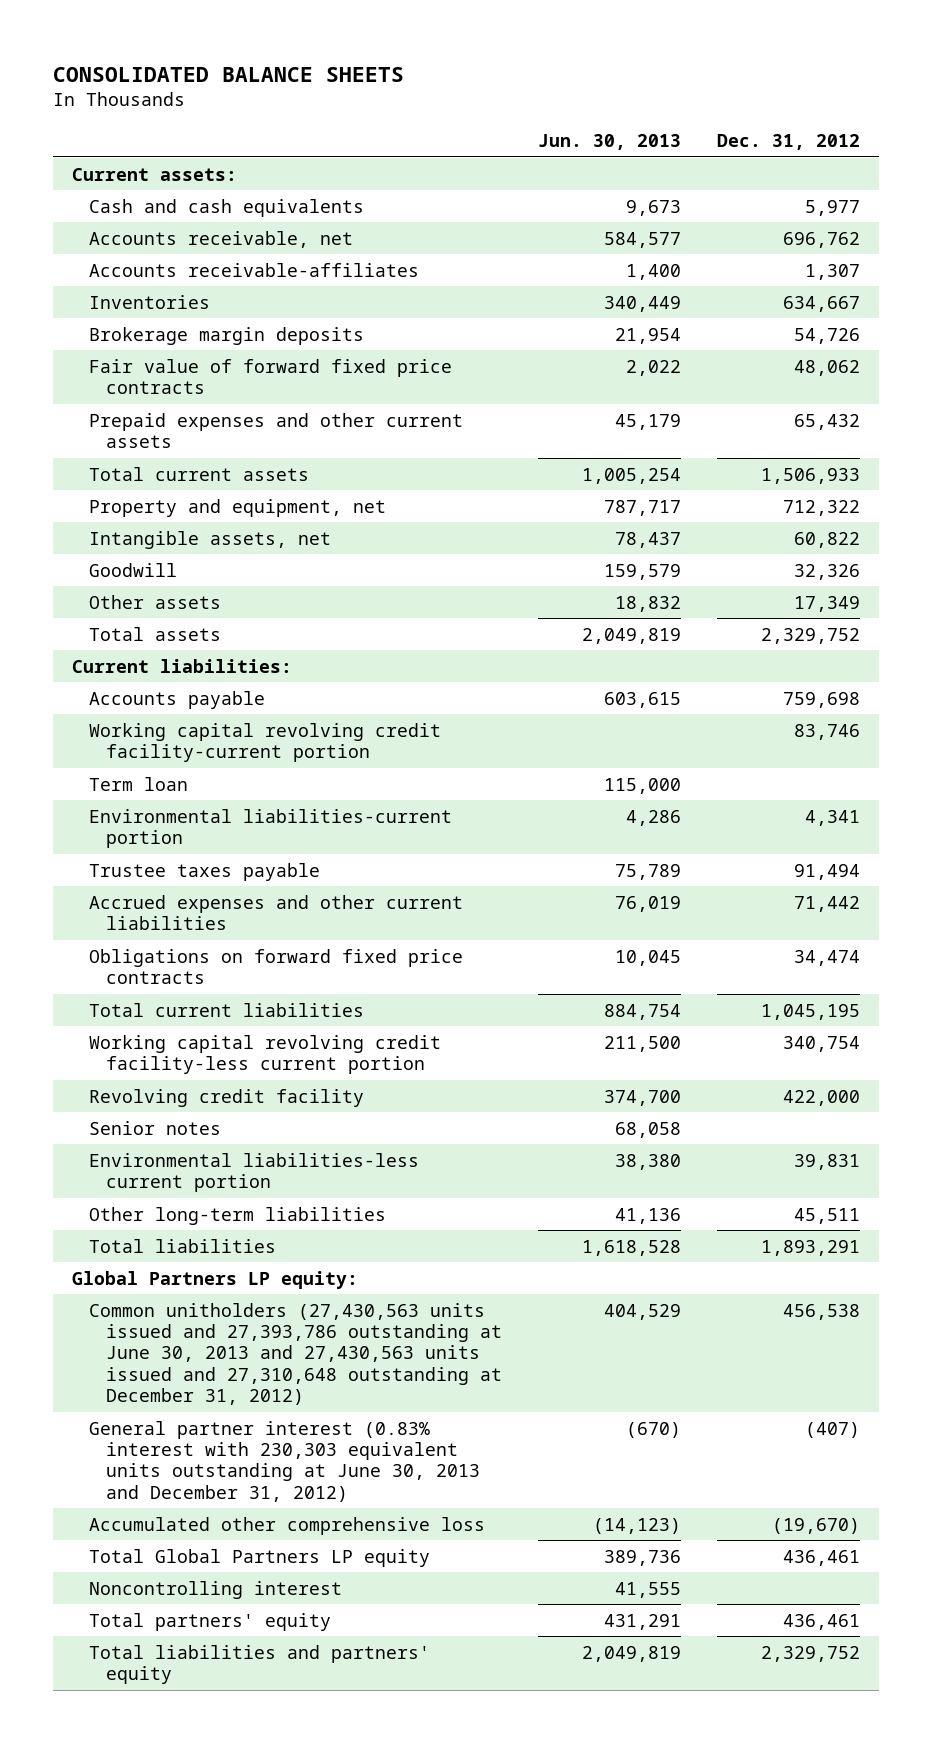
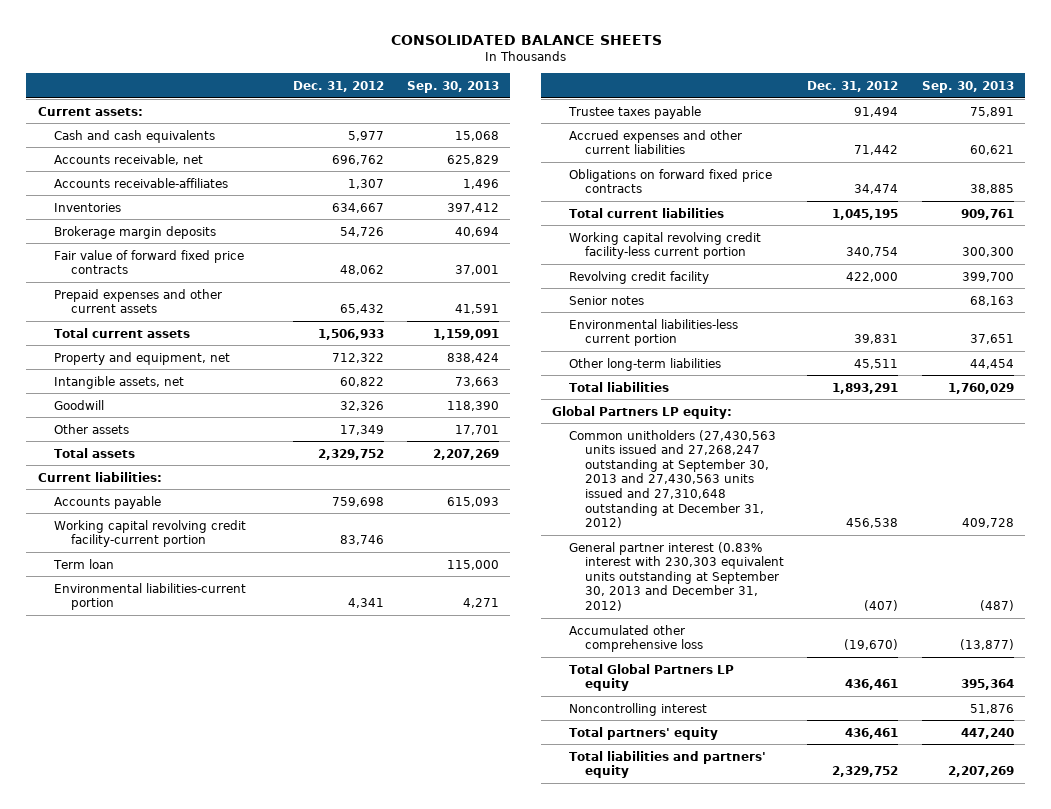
- | Jun. 30, 2013 | Dec. 31, 2012
+ | Dec. 31, 2012 | Sep. 30, 2013
- Common unitholders (27,430,563 units issued and 27,393,786 outstanding at June 30, 2013 and 27,430,563 units issued and 27,310,648 outstanding at December 31, 2012) | 404,529 | 456,538
- General partner interest (0.83% interest with 230,303 equivalent units outstanding at June 30, 2013 and December 31, 2012) | (670) | (407)
+ Common unitholders (27,430,563 units issued and 27,268,247 outstanding at September 30, 2013 and 27,430,563 units issued and 27,310,648 outstanding at December 31, 2012) | 456,538 | 409,728
+ General partner interest (0.83% interest with 230,303 equivalent units outstanding at September 30, 2013 and December 31, 2012) | (407) | (487)

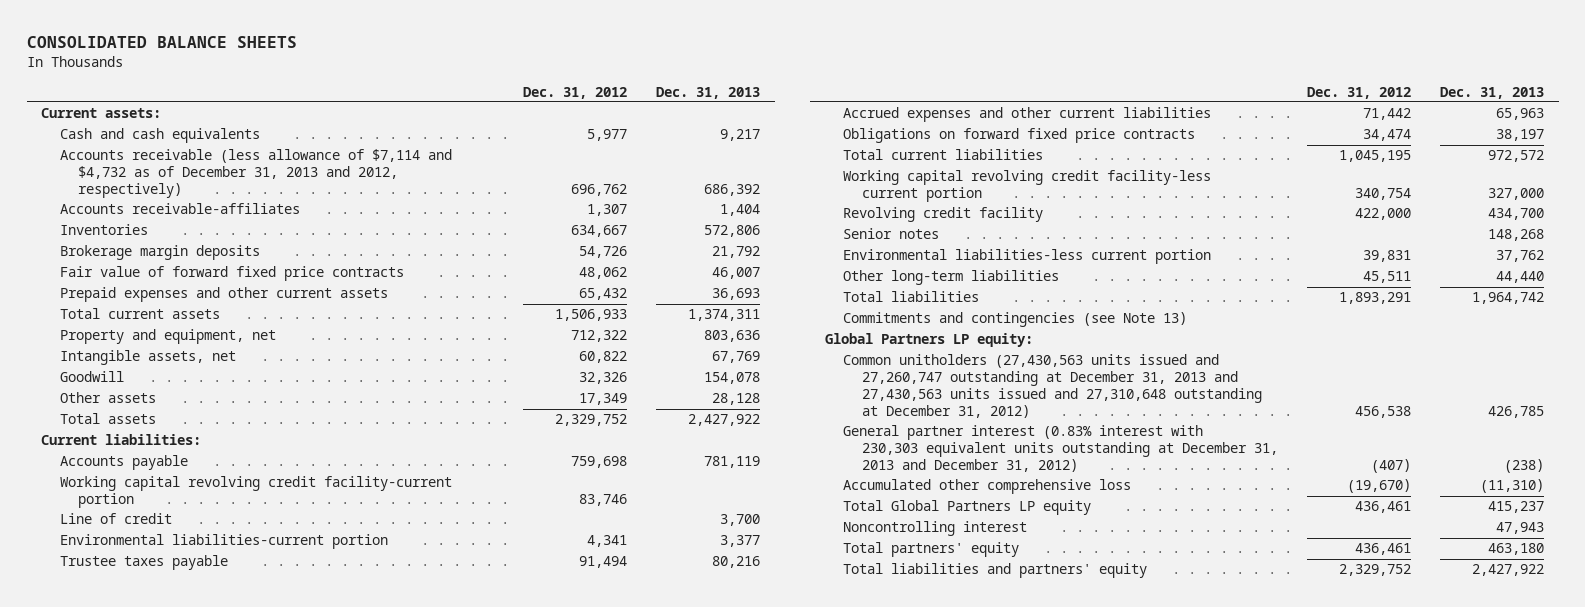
- | Dec. 31, 2012 | Sep. 30, 2013
+ | Dec. 31, 2012 | Dec. 31, 2013
- Accounts receivable, net | 696,762 | 625,829
+ Accounts receivable (less allowance of $7,114 and $4,732 as of December 31, 2013 and 2012, respectively) | 696,762 | 686,392
- Term loan | | 115,000
+ Line of credit | | 3,700
+ Commitments and contingencies (see Note 13)
- Common unitholders (27,430,563 units issued and 27,268,247 outstanding at September 30, 2013 and 27,430,563 units issued and 27,310,648 outstanding at December 31, 2012) | 456,538 | 409,728
- General partner interest (0.83% interest with 230,303 equivalent units outstanding at September 30, 2013 and December 31, 2012) | (407) | (487)
+ Common unitholders (27,430,563 units issued and 27,260,747 outstanding at December 31, 2013 and 27,430,563 units issued and 27,310,648 outstanding at December 31, 2012) | 456,538 | 426,785
+ General partner interest (0.83% interest with 230,303 equivalent units outstanding at December 31, 2013 and December 31, 2012) | (407) | (238)

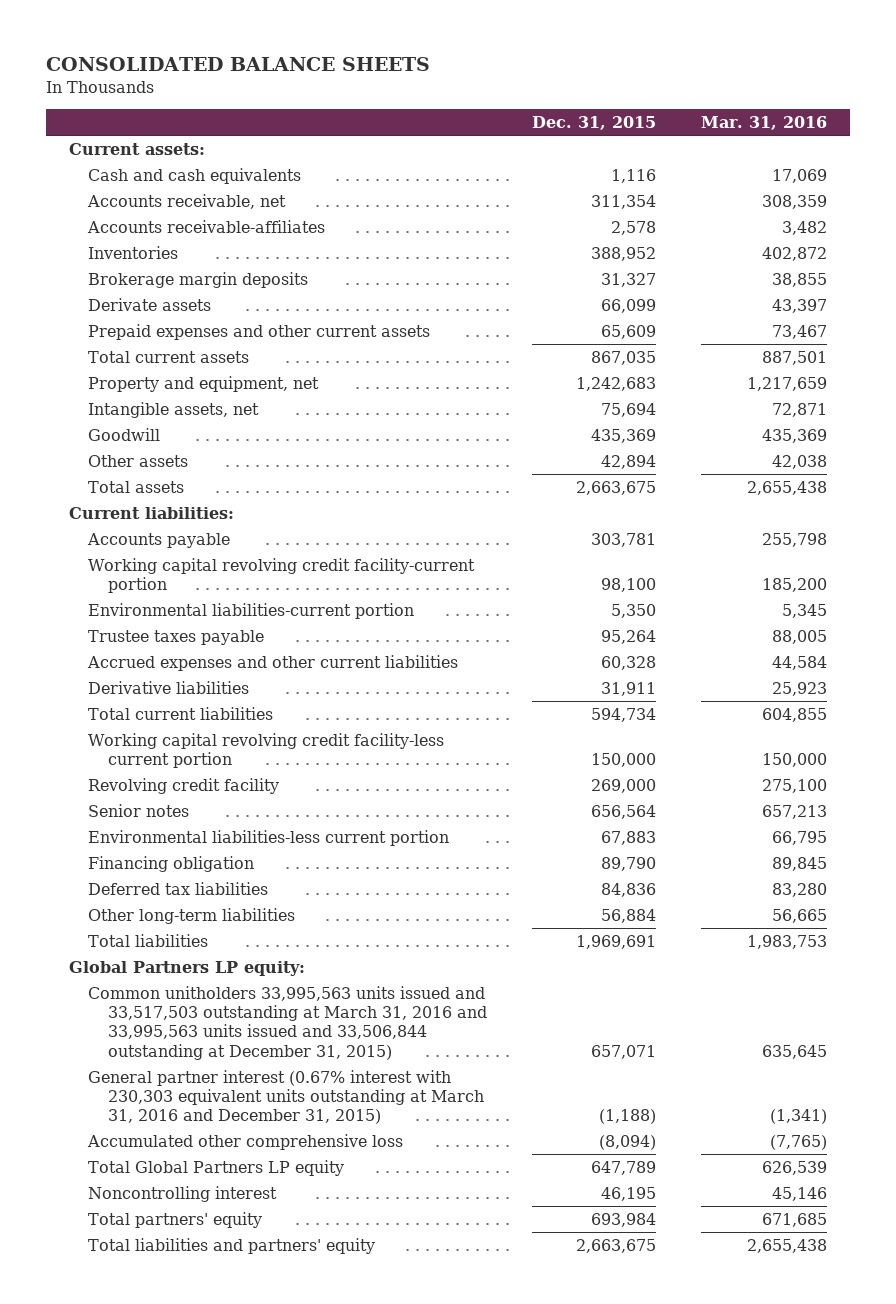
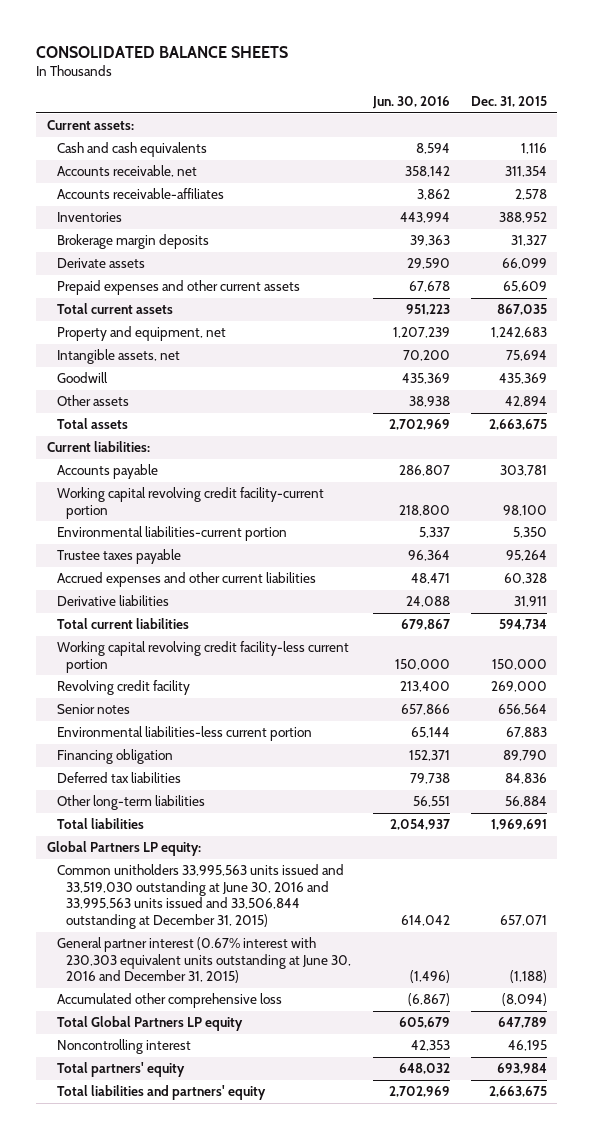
- | Dec. 31, 2015 | Mar. 31, 2016
+ | Jun. 30, 2016 | Dec. 31, 2015
- Common unitholders 33,995,563 units issued and 33,517,503 outstanding at March 31, 2016 and 33,995,563 units issued and 33,506,844 outstanding at December 31, 2015) | 657,071 | 635,645
- General partner interest (0.67% interest with 230,303 equivalent units outstanding at March 31, 2016 and December 31, 2015) | (1,188) | (1,341)
+ Common unitholders 33,995,563 units issued and 33,519,030 outstanding at June 30, 2016 and 33,995,563 units issued and 33,506,844 outstanding at December 31, 2015) | 614,042 | 657,071
+ General partner interest (0.67% interest with 230,303 equivalent units outstanding at June 30, 2016 and December 31, 2015) | (1,496) | (1,188)

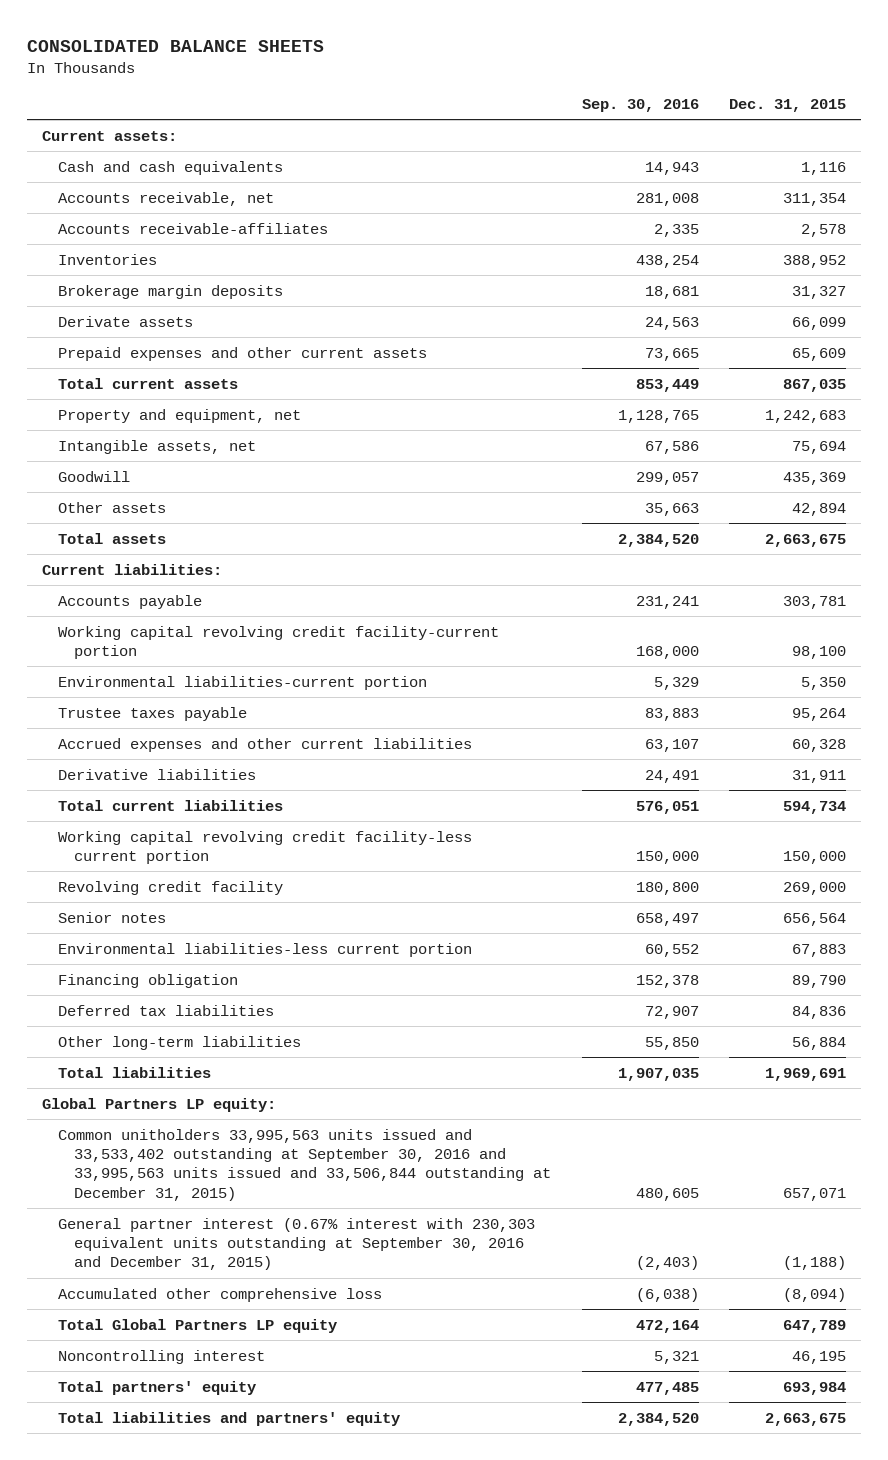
- | Jun. 30, 2016 | Dec. 31, 2015
+ | Sep. 30, 2016 | Dec. 31, 2015
- Common unitholders 33,995,563 units issued and 33,519,030 outstanding at June 30, 2016 and 33,995,563 units issued and 33,506,844 outstanding at December 31, 2015) | 614,042 | 657,071
- General partner interest (0.67% interest with 230,303 equivalent units outstanding at June 30, 2016 and December 31, 2015) | (1,496) | (1,188)
+ Common unitholders 33,995,563 units issued and 33,533,402 outstanding at September 30, 2016 and 33,995,563 units issued and 33,506,844 outstanding at December 31, 2015) | 480,605 | 657,071
+ General partner interest (0.67% interest with 230,303 equivalent units outstanding at September 30, 2016 and December 31, 2015) | (2,403) | (1,188)

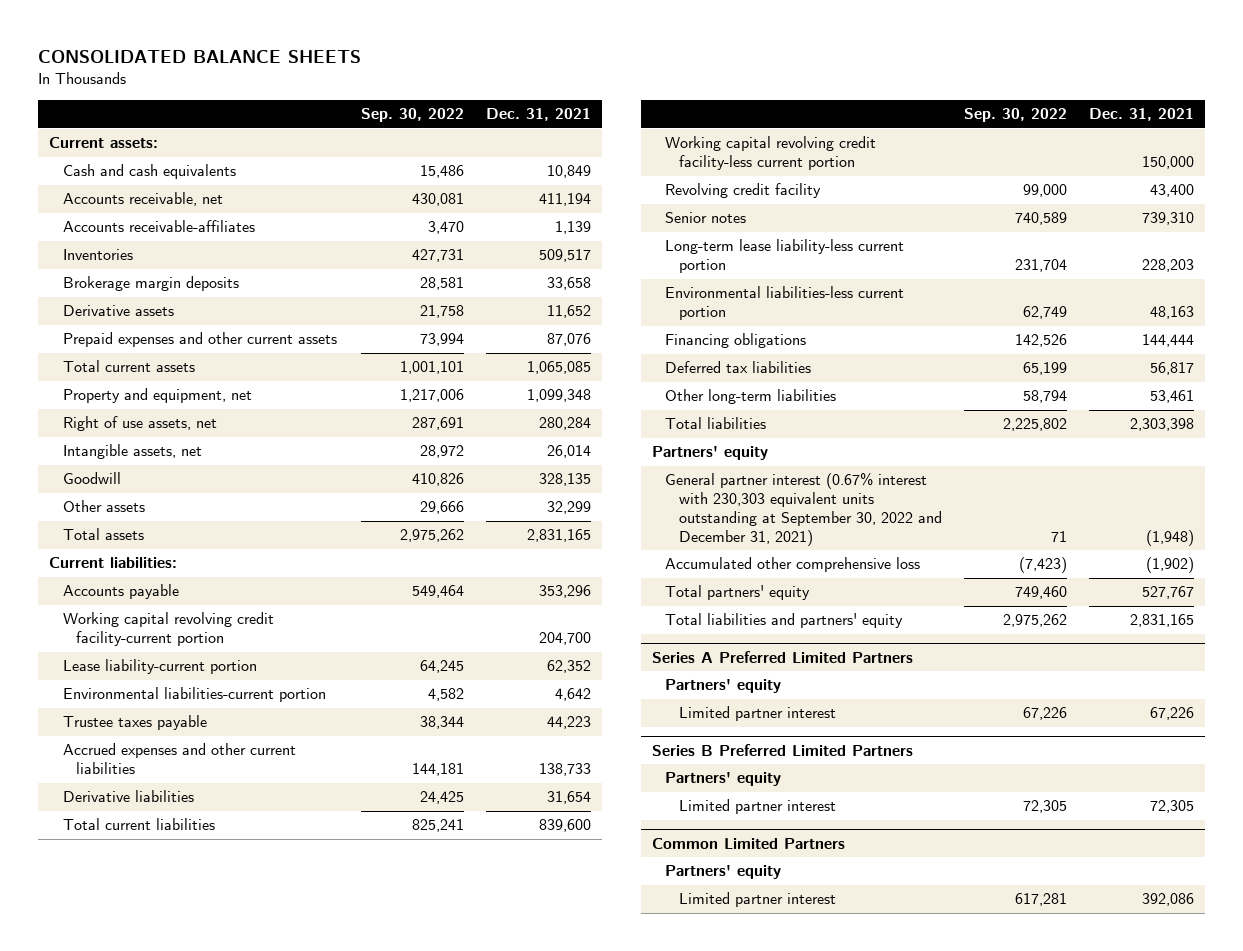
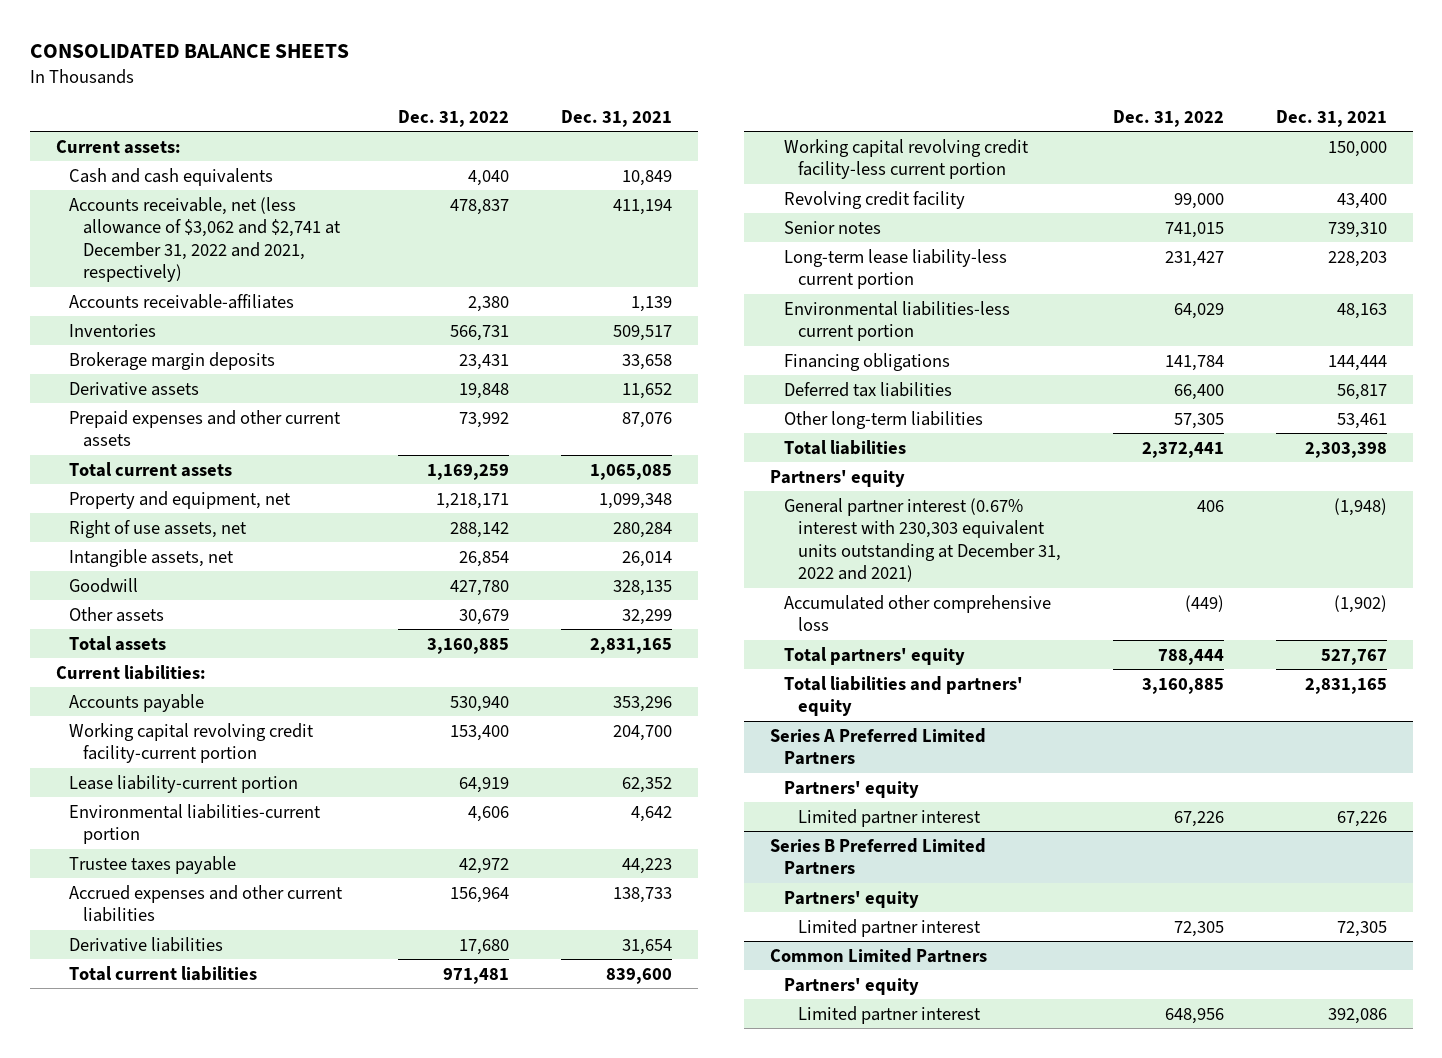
- | Sep. 30, 2022 | Dec. 31, 2021
+ | Dec. 31, 2022 | Dec. 31, 2021
- Accounts receivable, net | 430,081 | 411,194
+ Accounts receivable, net (less allowance of $3,062 and $2,741 at December 31, 2022 and 2021, respectively) | 478,837 | 411,194
- General partner interest (0.67% interest with 230,303 equivalent units outstanding at September 30, 2022 and December 31, 2021) | 71 | (1,948)
+ General partner interest (0.67% interest with 230,303 equivalent units outstanding at December 31, 2022 and 2021) | 406 | (1,948)

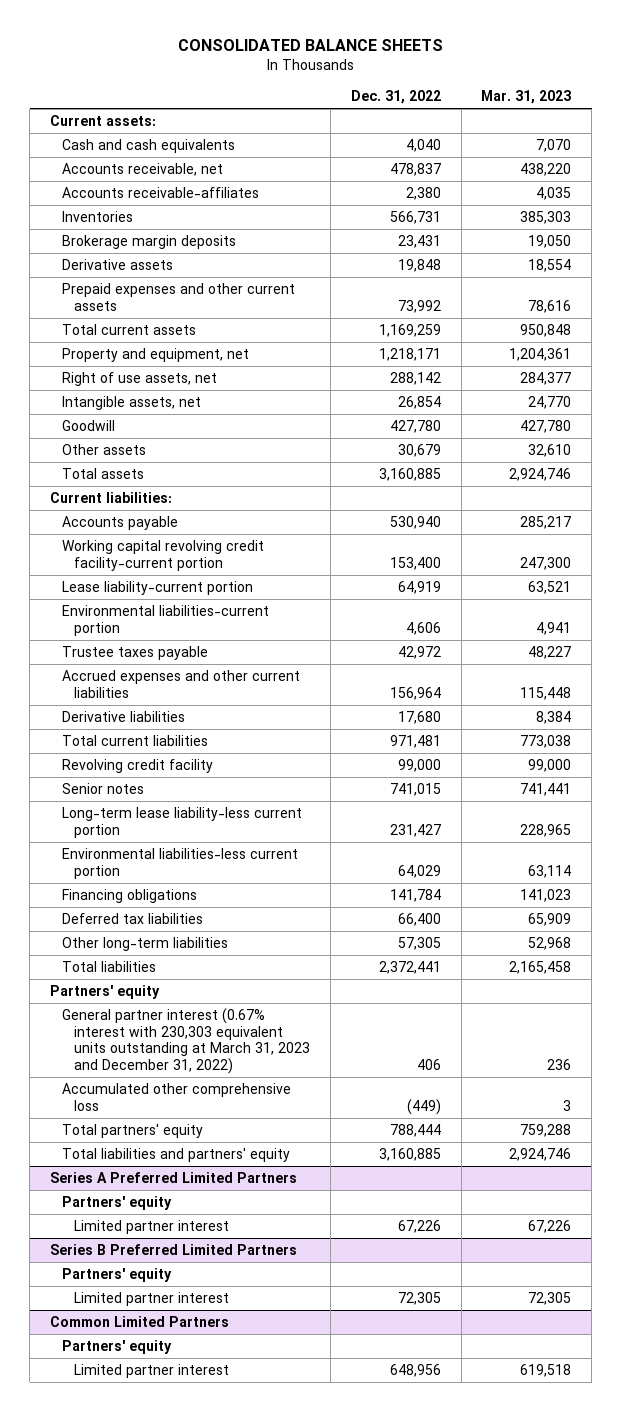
- | Dec. 31, 2022 | Dec. 31, 2021
+ | Dec. 31, 2022 | Mar. 31, 2023
- Accounts receivable, net (less allowance of $3,062 and $2,741 at December 31, 2022 and 2021, respectively) | 478,837 | 411,194
+ Accounts receivable, net | 478,837 | 438,220
- Working capital revolving credit facility-less current portion | | 150,000
- General partner interest (0.67% interest with 230,303 equivalent units outstanding at December 31, 2022 and 2021) | 406 | (1,948)
+ General partner interest (0.67% interest with 230,303 equivalent units outstanding at March 31, 2023 and December 31, 2022) | 406 | 236

